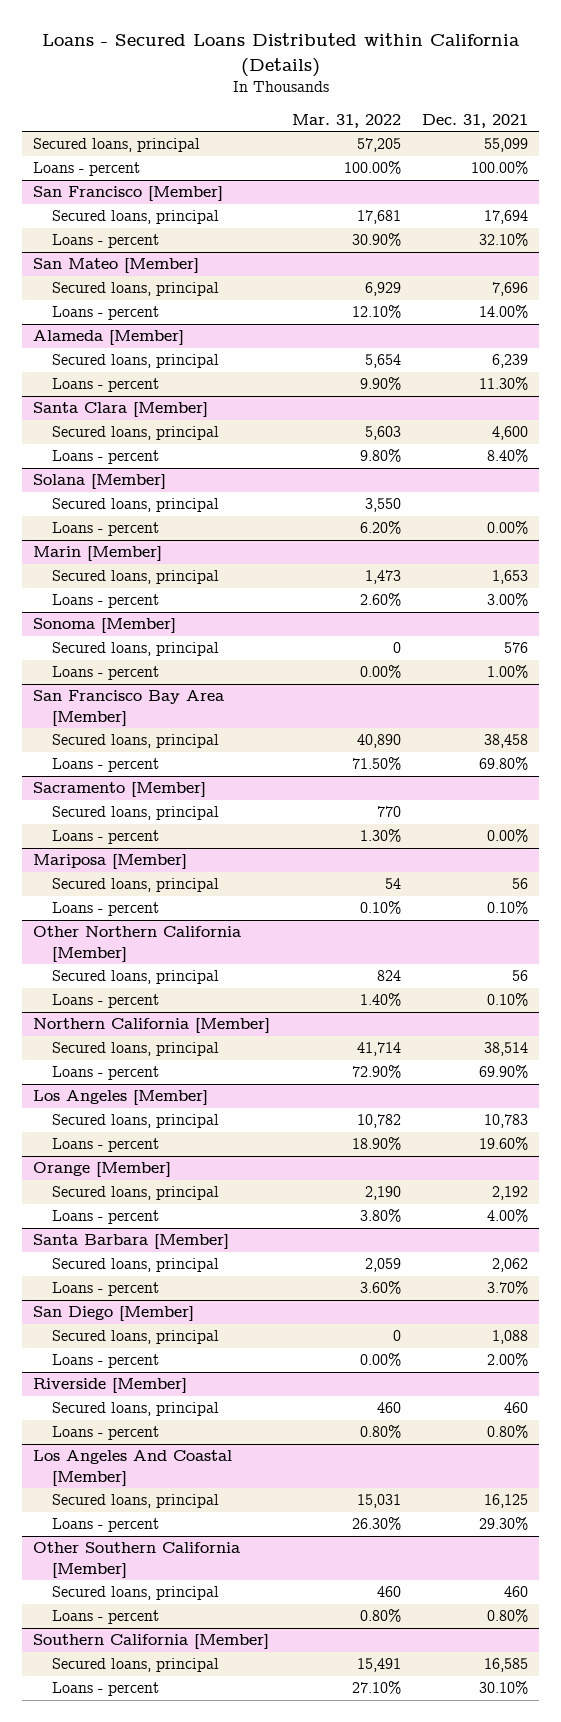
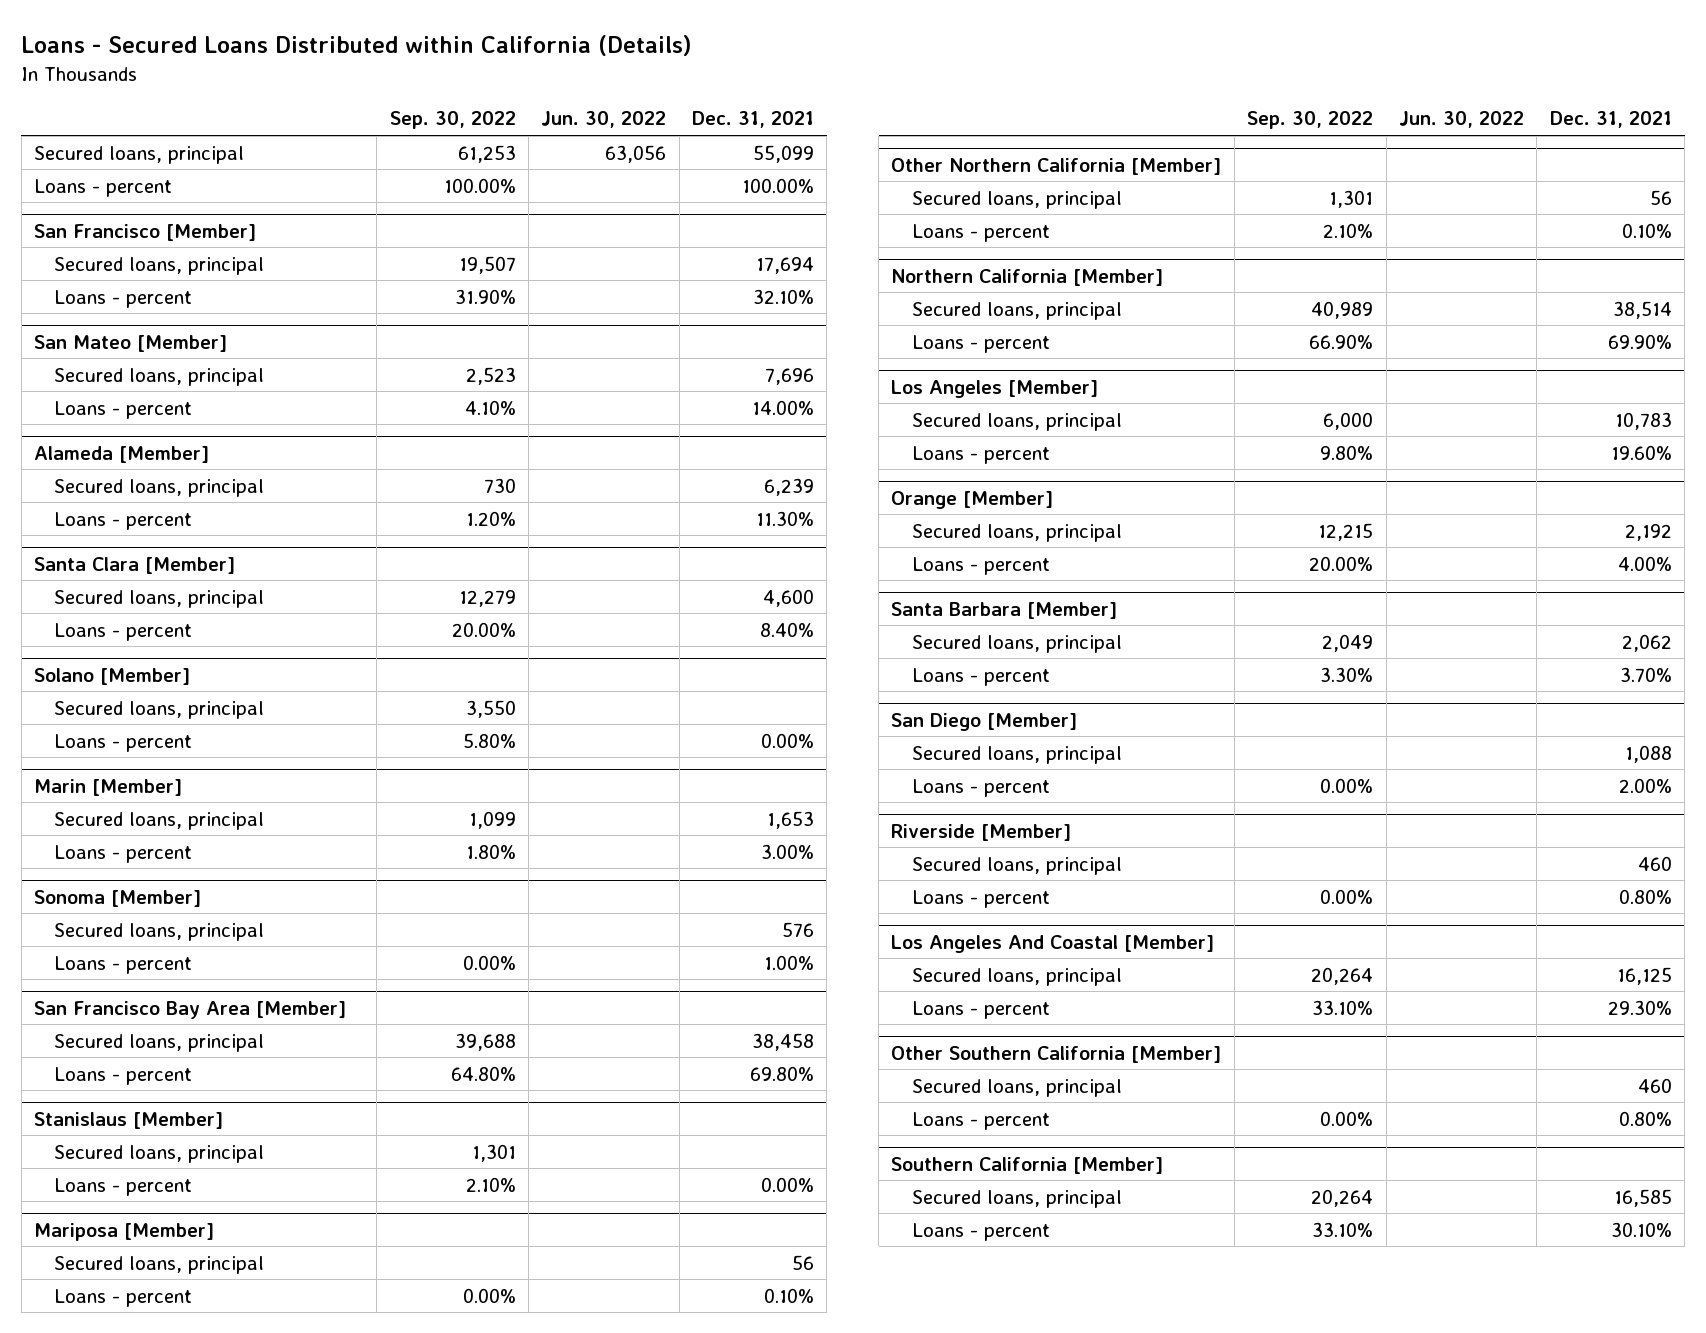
- | Mar. 31, 2022 | Dec. 31, 2021
+ | Sep. 30, 2022 | Jun. 30, 2022 | Dec. 31, 2021
- Solana [Member]
+ Solano [Member]
- Sacramento [Member]
+ Stanislaus [Member]

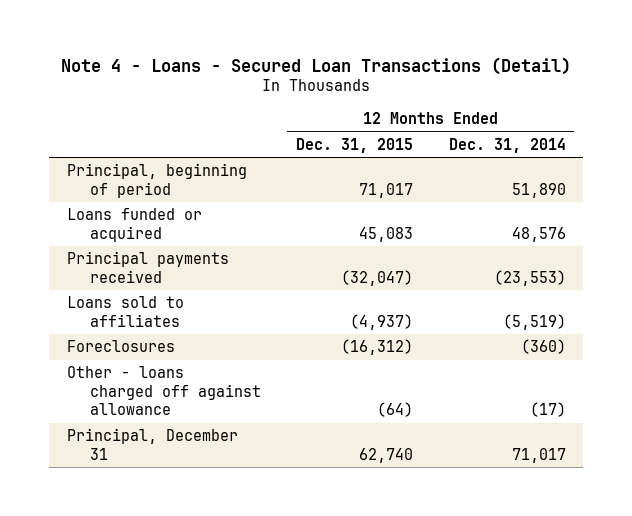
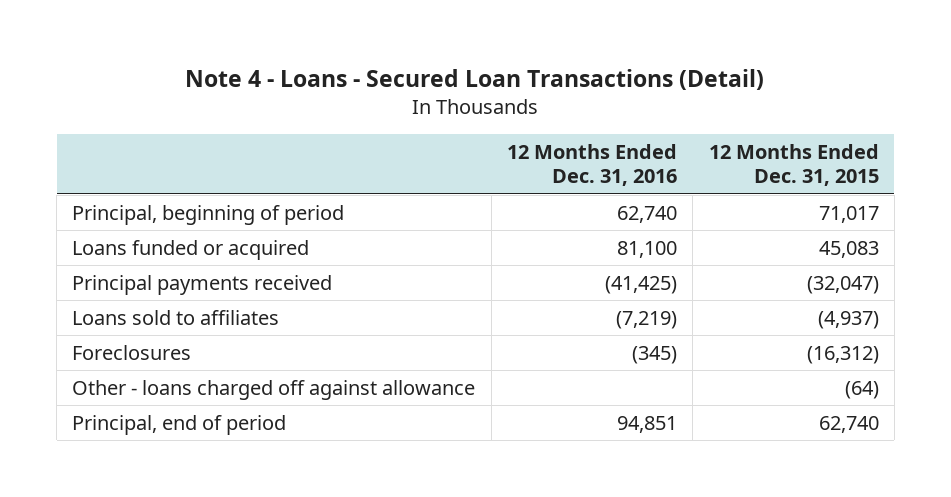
- | 12 Months Ended Dec. 31, 2015 | 12 Months Ended Dec. 31, 2014
+ | 12 Months Ended Dec. 31, 2016 | 12 Months Ended Dec. 31, 2015
- Principal, December 31 | 62,740 | 71,017
+ Principal, end of period | 94,851 | 62,740

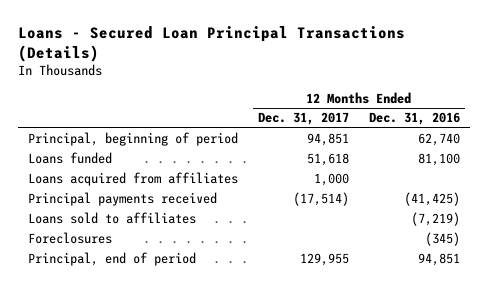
- Note 4 - Loans - Secured Loan Transactions (Detail)
+ Loans - Secured Loan Principal Transactions (Details)
- | 12 Months Ended Dec. 31, 2016 | 12 Months Ended Dec. 31, 2015
+ | 12 Months Ended Dec. 31, 2017 | 12 Months Ended Dec. 31, 2016
- Loans funded or acquired | 81,100 | 45,083
+ Loans funded | 51,618 | 81,100
+ Loans acquired from affiliates | 1,000 |
- Other - loans charged off against allowance | | (64)

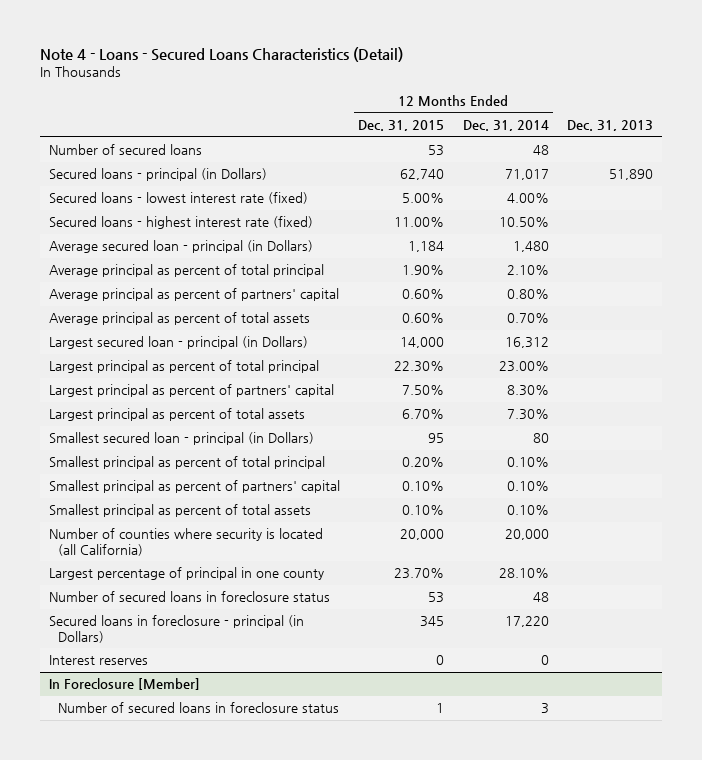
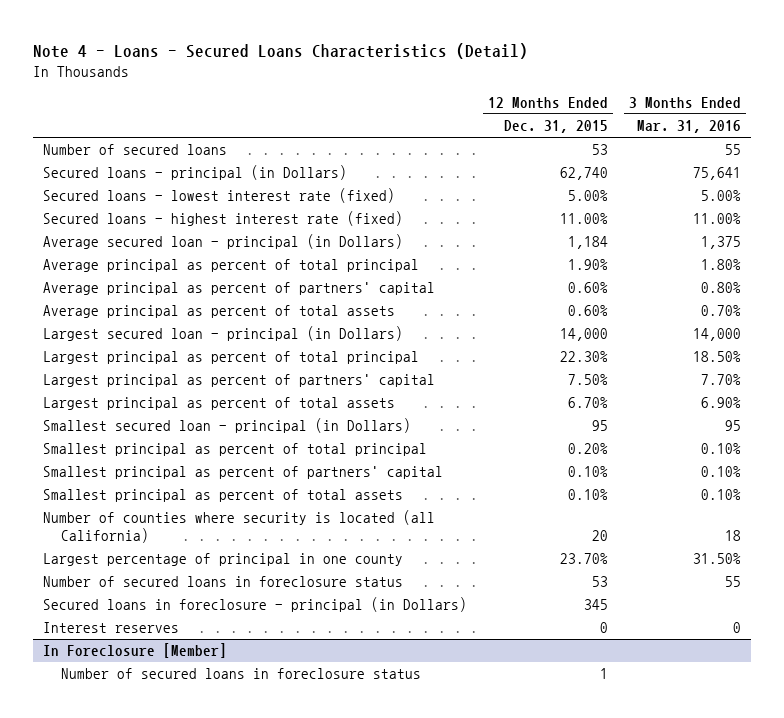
- | 12 Months Ended Dec. 31, 2015 | 12 Months Ended Dec. 31, 2014 | Dec. 31, 2013
+ | 12 Months Ended Dec. 31, 2015 | 3 Months Ended Mar. 31, 2016
- Number of counties where security is located (all California) | 20,000 | 20,000 |
+ Number of counties where security is located (all California) | 20 | 18

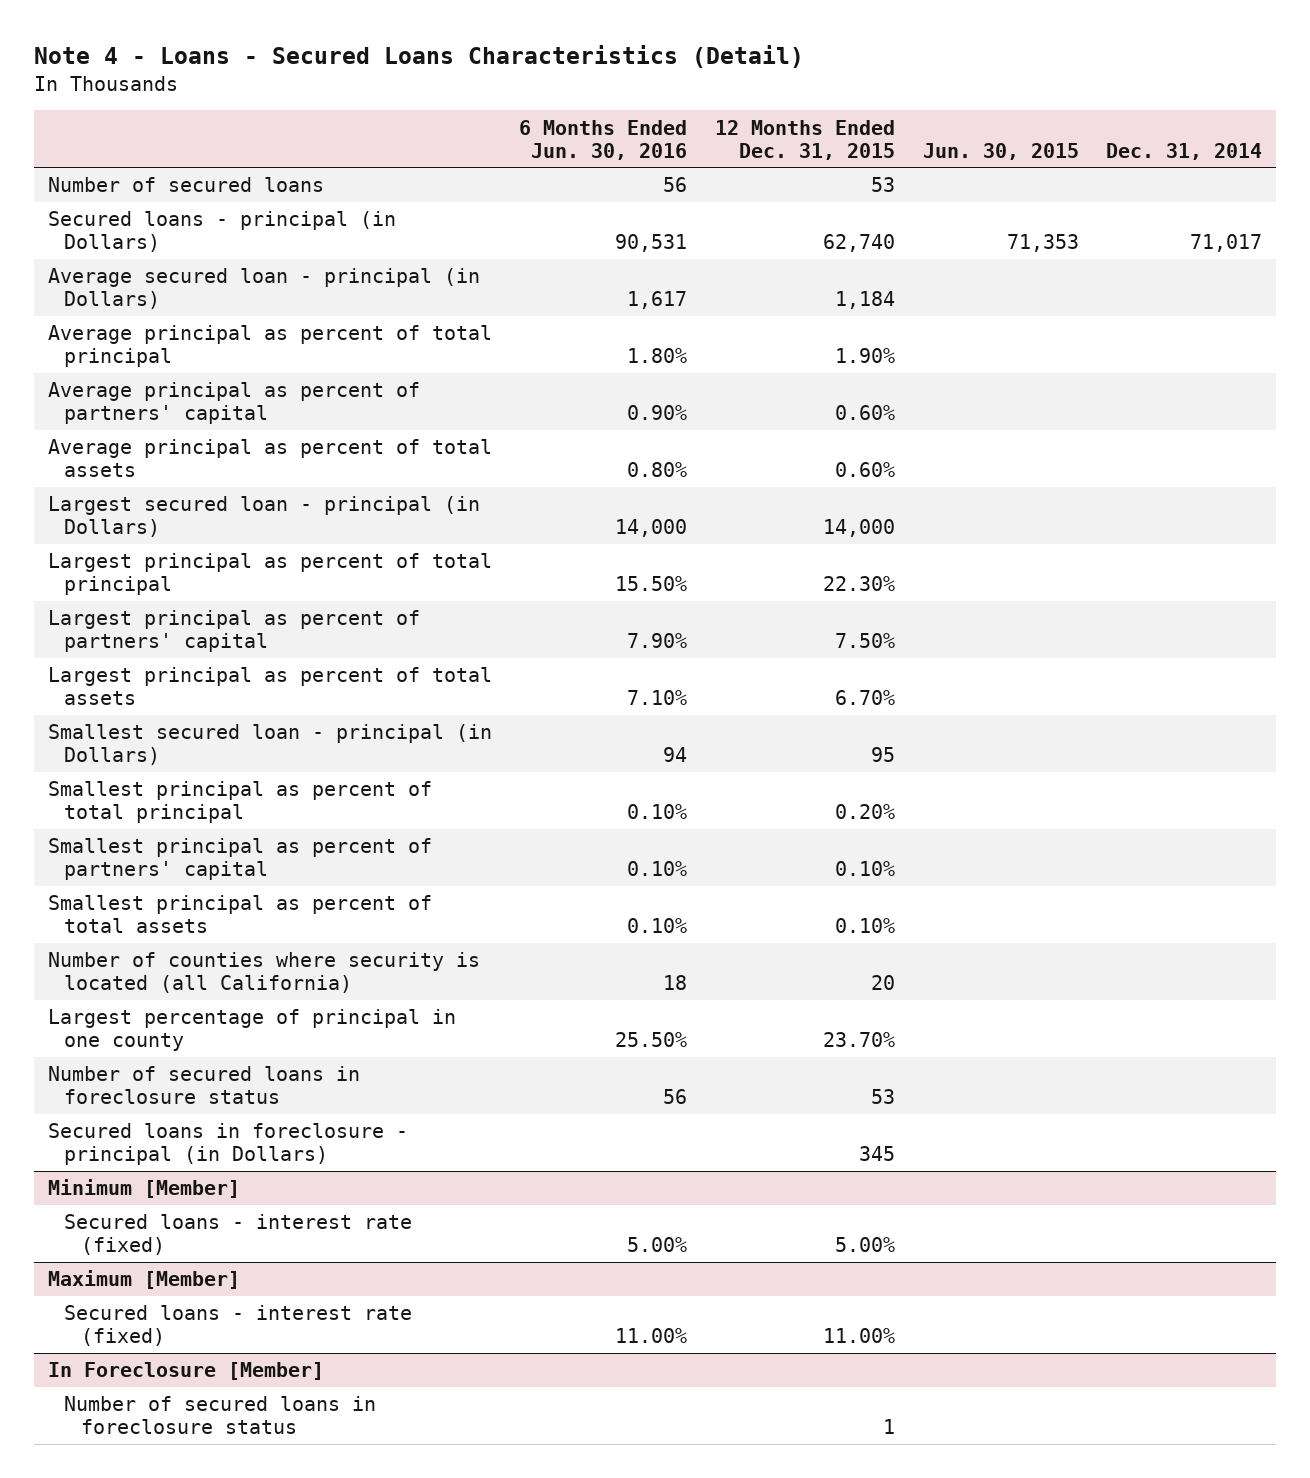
- | 12 Months Ended Dec. 31, 2015 | 3 Months Ended Mar. 31, 2016
+ | 6 Months Ended Jun. 30, 2016 | 12 Months Ended Dec. 31, 2015 | Jun. 30, 2015 | Dec. 31, 2014
- Secured loans - lowest interest rate (fixed) | 5.00% | 5.00%
- Secured loans - highest interest rate (fixed) | 11.00% | 11.00%
- Interest reserves | 0 | 0
+ Minimum [Member]
+ Secured loans - interest rate (fixed) | 5.00% | 5.00% | |
+ Maximum [Member]
+ Secured loans - interest rate (fixed) | 11.00% | 11.00% | |

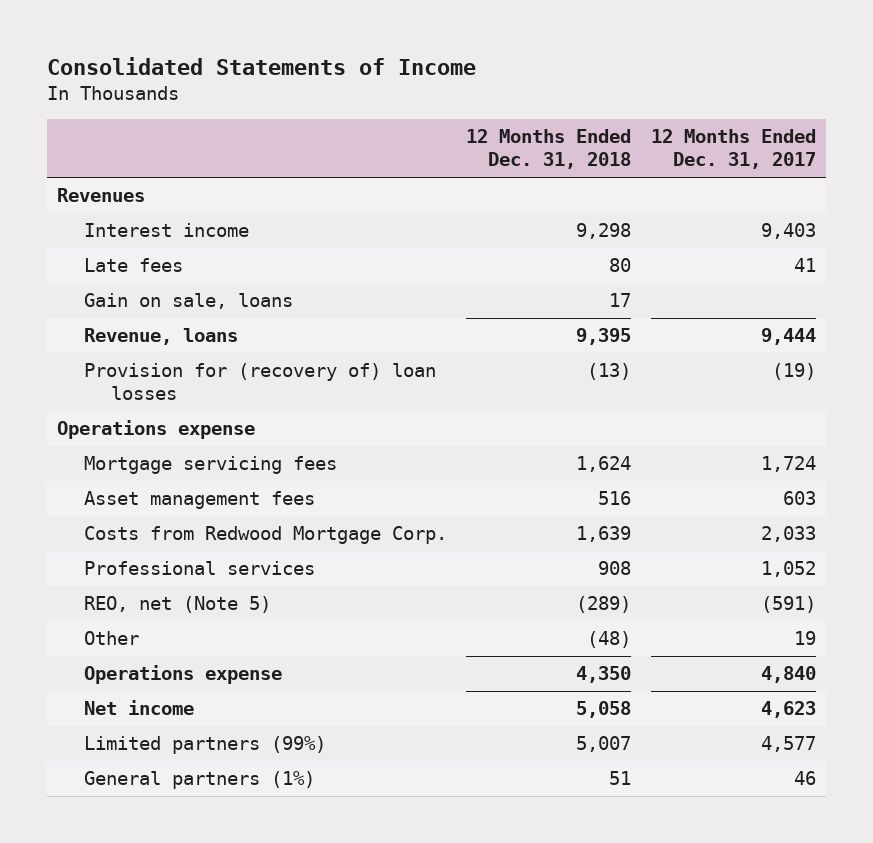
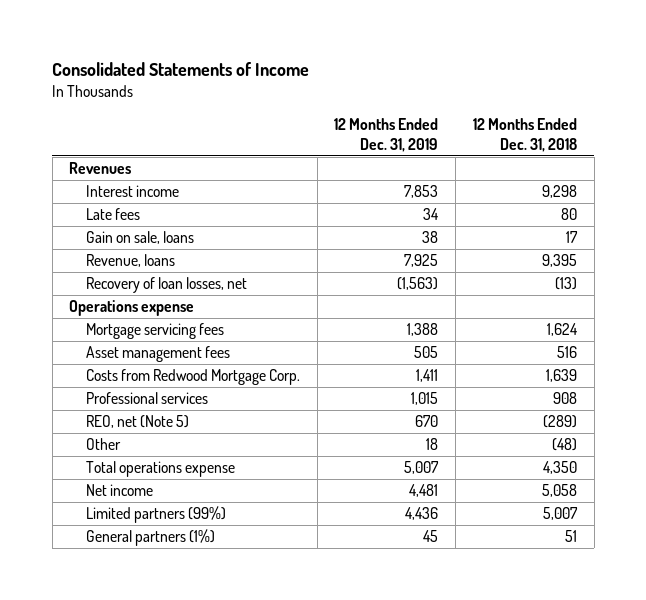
- | 12 Months Ended Dec. 31, 2018 | 12 Months Ended Dec. 31, 2017
+ | 12 Months Ended Dec. 31, 2019 | 12 Months Ended Dec. 31, 2018
- Provision for (recovery of) loan losses | (13) | (19)
+ Recovery of loan losses, net | (1,563) | (13)
- Operations expense | 4,350 | 4,840
+ Total operations expense | 5,007 | 4,350

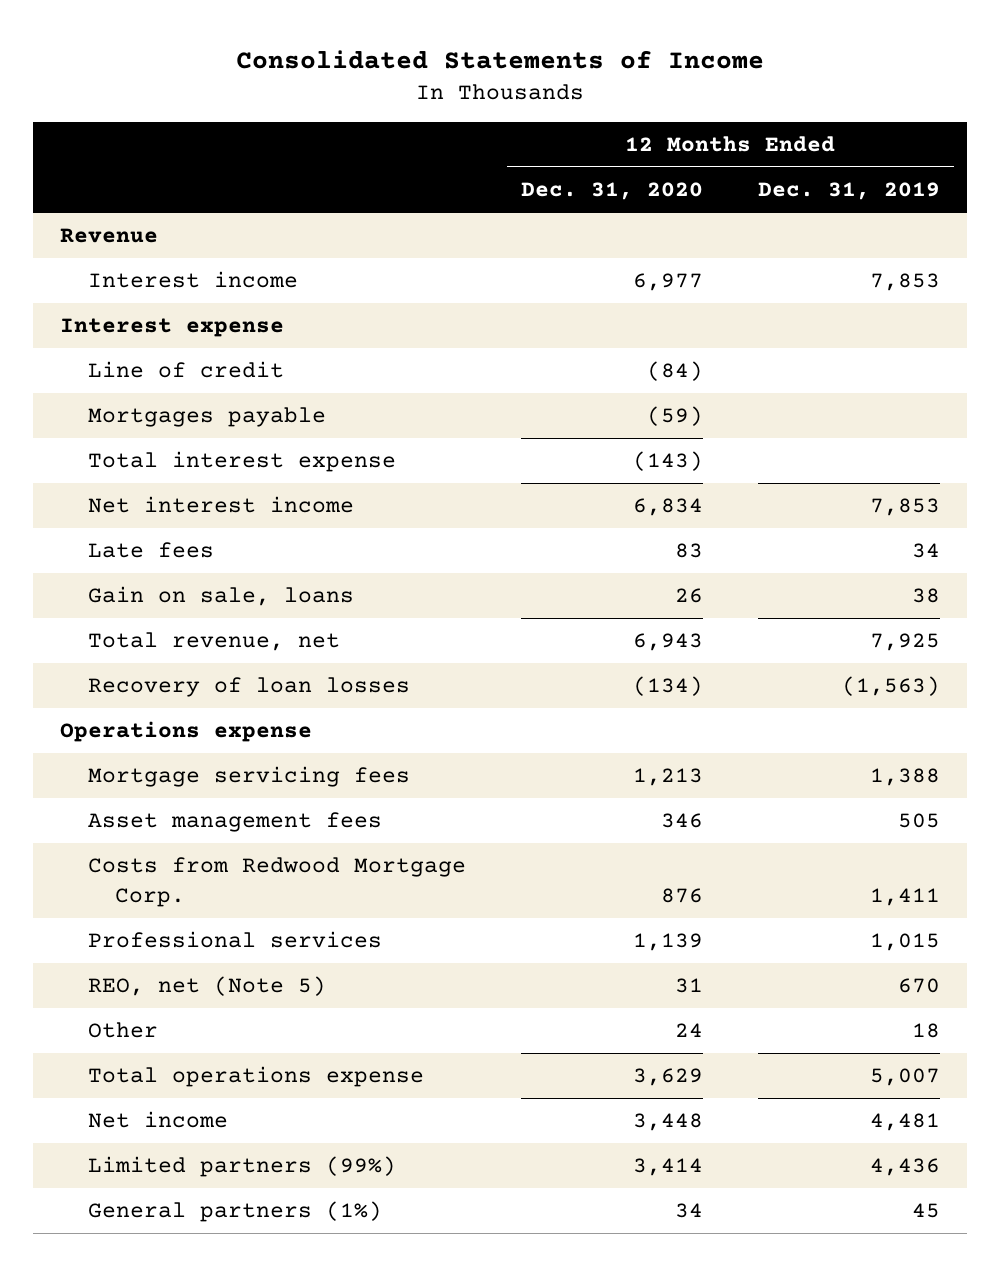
- | 12 Months Ended Dec. 31, 2019 | 12 Months Ended Dec. 31, 2018
+ | 12 Months Ended Dec. 31, 2020 | 12 Months Ended Dec. 31, 2019
- Revenues
+ Revenue
+ Interest expense
+ Line of credit | (84) |
+ Mortgages payable | (59) |
+ Total interest expense | (143) |
+ Net interest income | 6,834 | 7,853
- Revenue, loans | 7,925 | 9,395
- Recovery of loan losses, net | (1,563) | (13)
+ Total revenue, net | 6,943 | 7,925
+ Recovery of loan losses | (134) | (1,563)

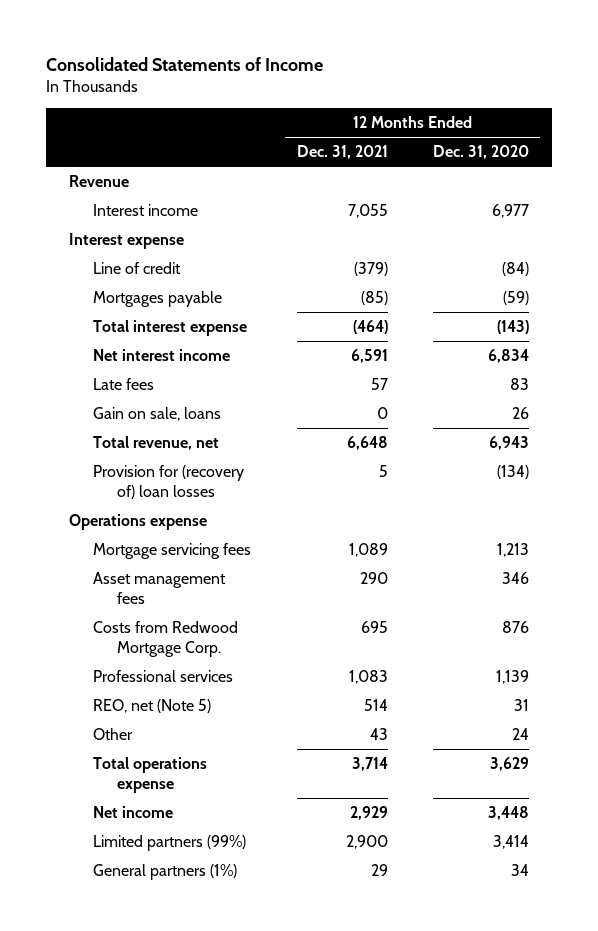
- | 12 Months Ended Dec. 31, 2020 | 12 Months Ended Dec. 31, 2019
+ | 12 Months Ended Dec. 31, 2021 | 12 Months Ended Dec. 31, 2020
- Recovery of loan losses | (134) | (1,563)
+ Provision for (recovery of) loan losses | 5 | (134)

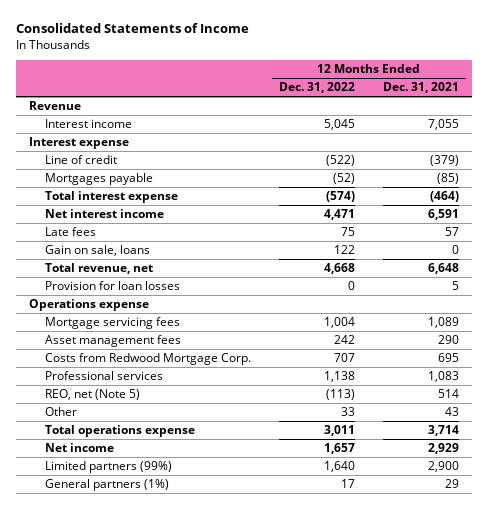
- | 12 Months Ended Dec. 31, 2021 | 12 Months Ended Dec. 31, 2020
+ | 12 Months Ended Dec. 31, 2022 | 12 Months Ended Dec. 31, 2021
- Provision for (recovery of) loan losses | 5 | (134)
+ Provision for loan losses | 0 | 5

